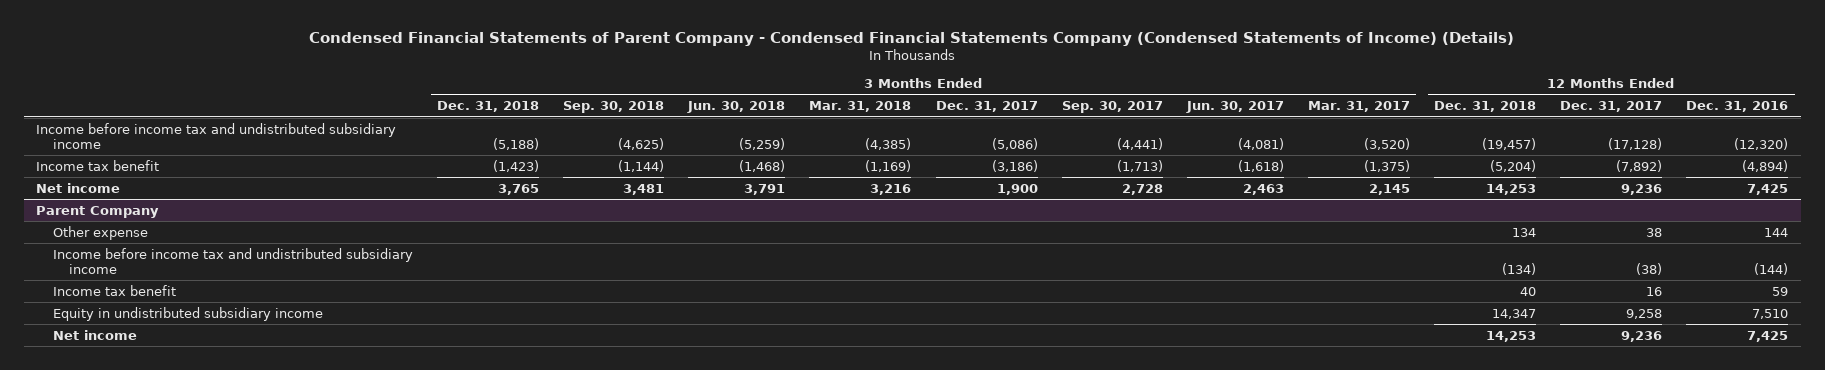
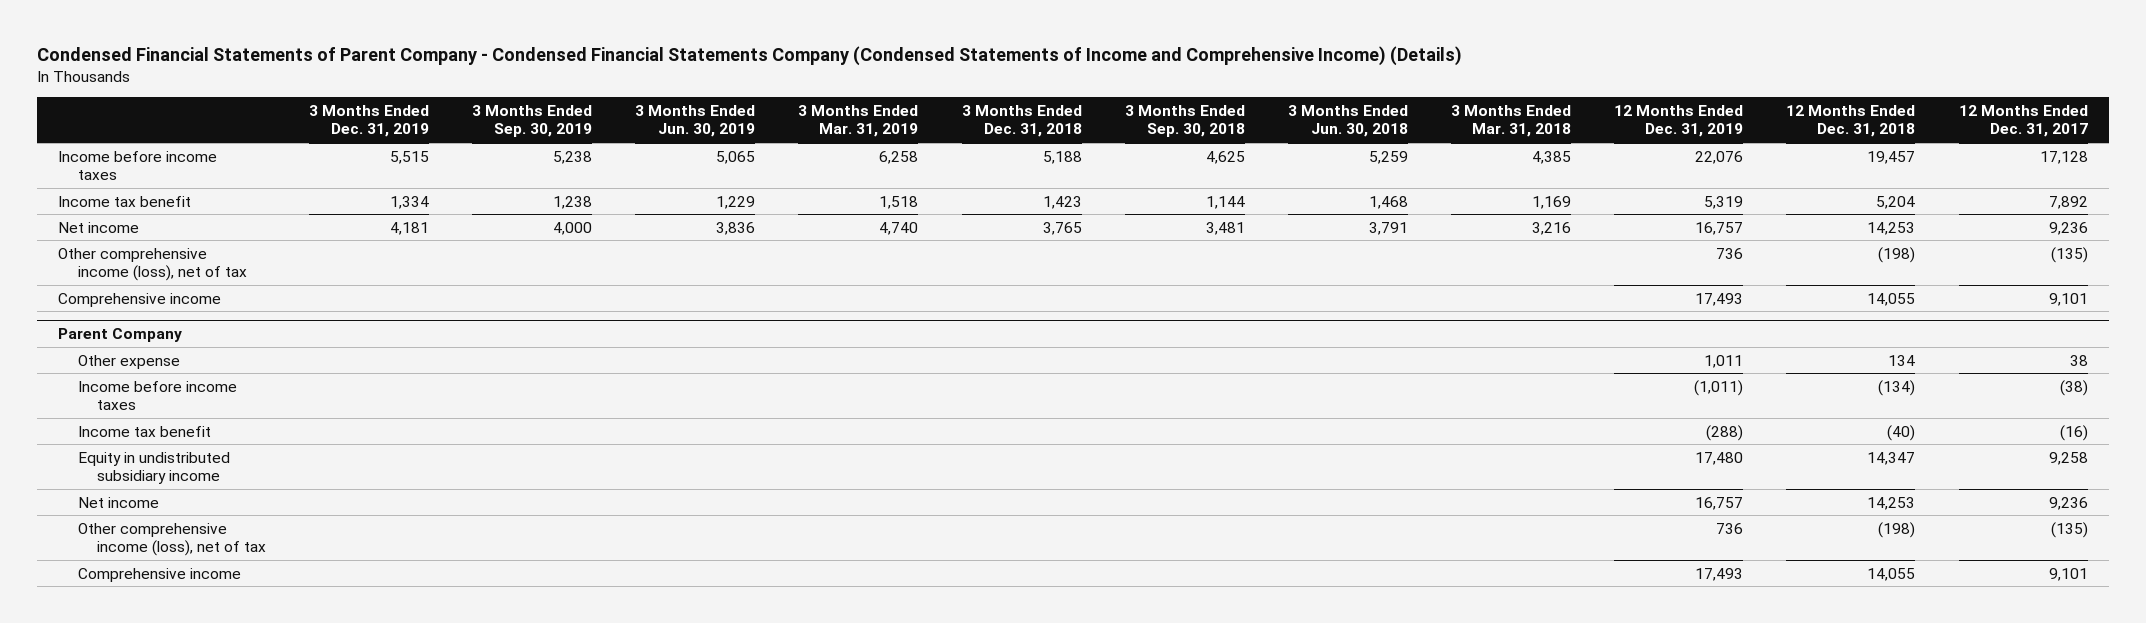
- Condensed Financial Statements of Parent Company - Condensed Financial Statements Company (Condensed Statements of Income) (Details)
+ Condensed Financial Statements of Parent Company - Condensed Financial Statements Company (Condensed Statements of Income and Comprehensive Income) (Details)
- | 3 Months Ended Dec. 31, 2018 | 3 Months Ended Sep. 30, 2018 | 3 Months Ended Jun. 30, 2018 | 3 Months Ended Mar. 31, 2018 | 3 Months Ended Dec. 31, 2017 | 3 Months Ended Sep. 30, 2017 | 3 Months Ended Jun. 30, 2017 | 3 Months Ended Mar. 31, 2017 | 12 Months Ended Dec. 31, 2018 | 12 Months Ended Dec. 31, 2017 | 12 Months Ended Dec. 31, 2016
+ | 3 Months Ended Dec. 31, 2019 | 3 Months Ended Sep. 30, 2019 | 3 Months Ended Jun. 30, 2019 | 3 Months Ended Mar. 31, 2019 | 3 Months Ended Dec. 31, 2018 | 3 Months Ended Sep. 30, 2018 | 3 Months Ended Jun. 30, 2018 | 3 Months Ended Mar. 31, 2018 | 12 Months Ended Dec. 31, 2019 | 12 Months Ended Dec. 31, 2018 | 12 Months Ended Dec. 31, 2017
- Income before income tax and undistributed subsidiary income | (5,188) | (4,625) | (5,259) | (4,385) | (5,086) | (4,441) | (4,081) | (3,520) | (19,457) | (17,128) | (12,320)
- Income tax benefit | (1,423) | (1,144) | (1,468) | (1,169) | (3,186) | (1,713) | (1,618) | (1,375) | (5,204) | (7,892) | (4,894)
+ Income before income taxes | 5,515 | 5,238 | 5,065 | 6,258 | 5,188 | 4,625 | 5,259 | 4,385 | 22,076 | 19,457 | 17,128
+ Income tax benefit | 1,334 | 1,238 | 1,229 | 1,518 | 1,423 | 1,144 | 1,468 | 1,169 | 5,319 | 5,204 | 7,892
+ Other comprehensive income (loss), net of tax | | | | | | | | | 736 | (198) | (135)
+ Comprehensive income | | | | | | | | | 17,493 | 14,055 | 9,101
@ Parent Company
- Income before income tax and undistributed subsidiary income | | | | | | | | | (134) | (38) | (144)
- Income tax benefit | | | | | | | | | 40 | 16 | 59
+ Income before income taxes | | | | | | | | | (1,011) | (134) | (38)
+ Income tax benefit | | | | | | | | | (288) | (40) | (16)
+ Other comprehensive income (loss), net of tax | | | | | | | | | 736 | (198) | (135)
+ Comprehensive income | | | | | | | | | 17,493 | 14,055 | 9,101

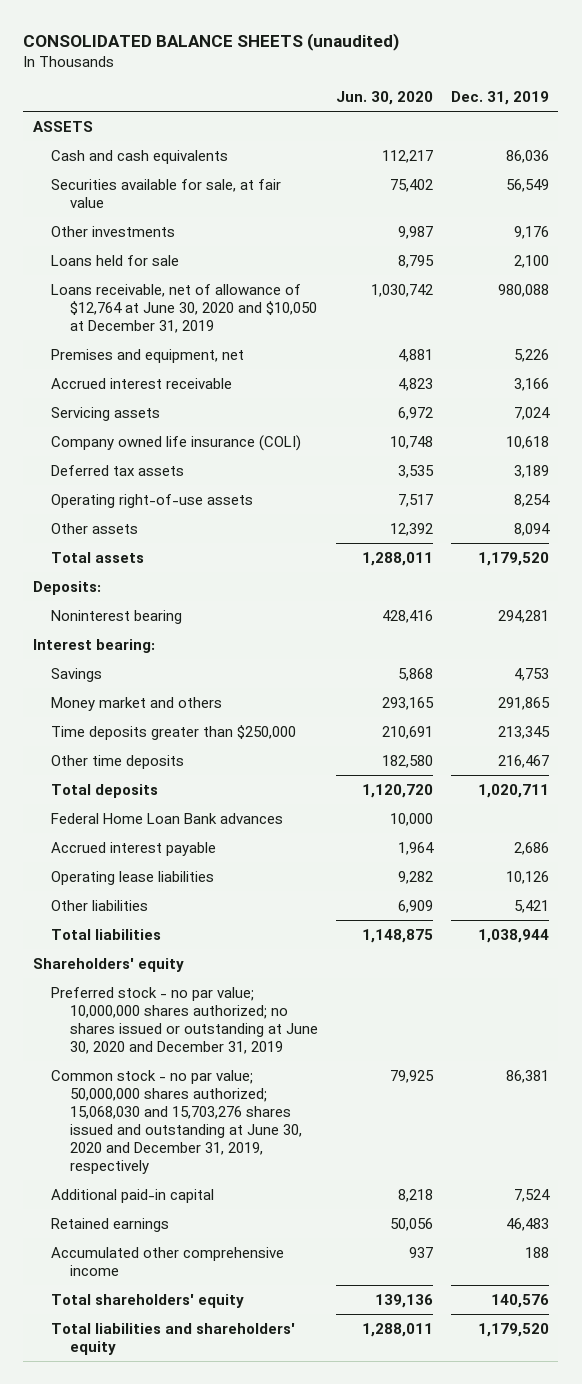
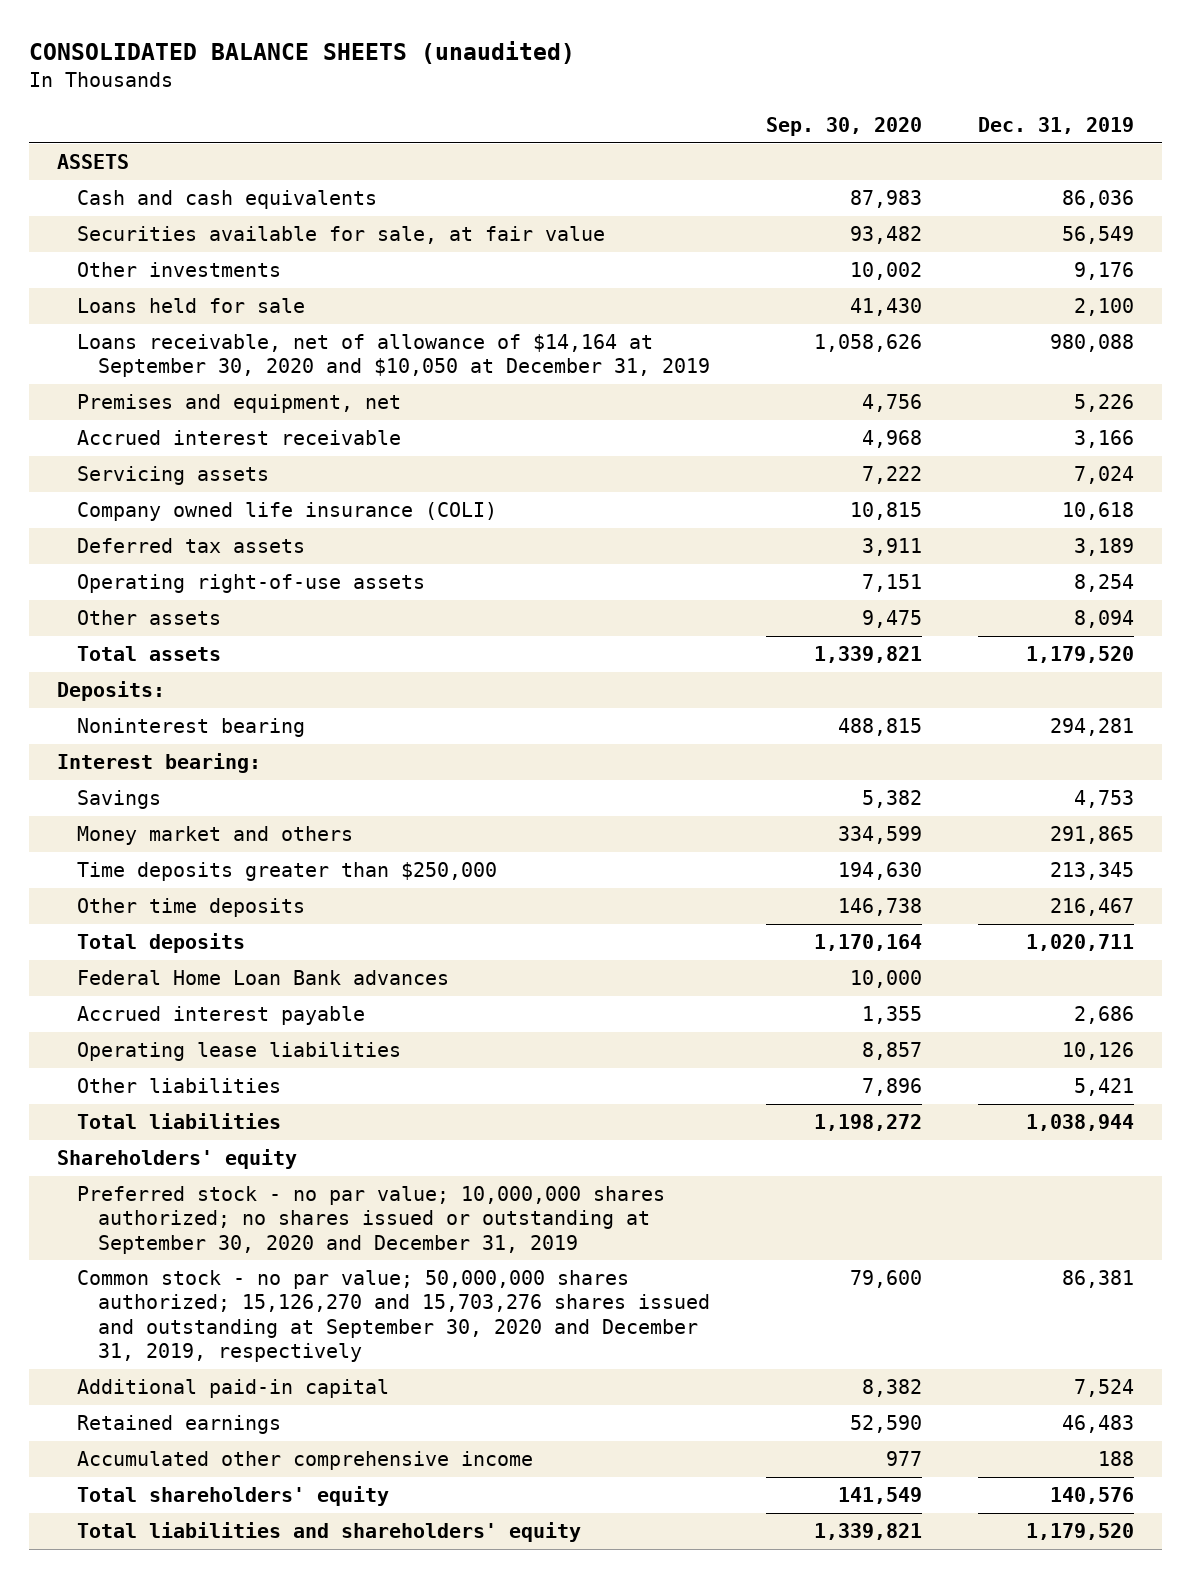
- | Jun. 30, 2020 | Dec. 31, 2019
+ | Sep. 30, 2020 | Dec. 31, 2019
- Loans receivable, net of allowance of $12,764 at June 30, 2020 and $10,050 at December 31, 2019 | 1,030,742 | 980,088
+ Loans receivable, net of allowance of $14,164 at September 30, 2020 and $10,050 at December 31, 2019 | 1,058,626 | 980,088
- Preferred stock - no par value; 10,000,000 shares authorized; no shares issued or outstanding at June 30, 2020 and December 31, 2019
- Common stock - no par value; 50,000,000 shares authorized; 15,068,030 and 15,703,276 shares issued and outstanding at June 30, 2020 and December 31, 2019, respectively | 79,925 | 86,381
+ Preferred stock - no par value; 10,000,000 shares authorized; no shares issued or outstanding at September 30, 2020 and December 31, 2019
+ Common stock - no par value; 50,000,000 shares authorized; 15,126,270 and 15,703,276 shares issued and outstanding at September 30, 2020 and December 31, 2019, respectively | 79,600 | 86,381

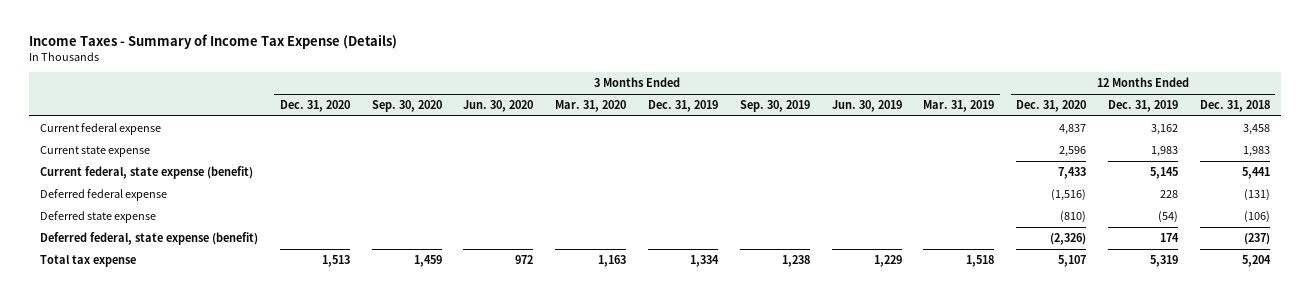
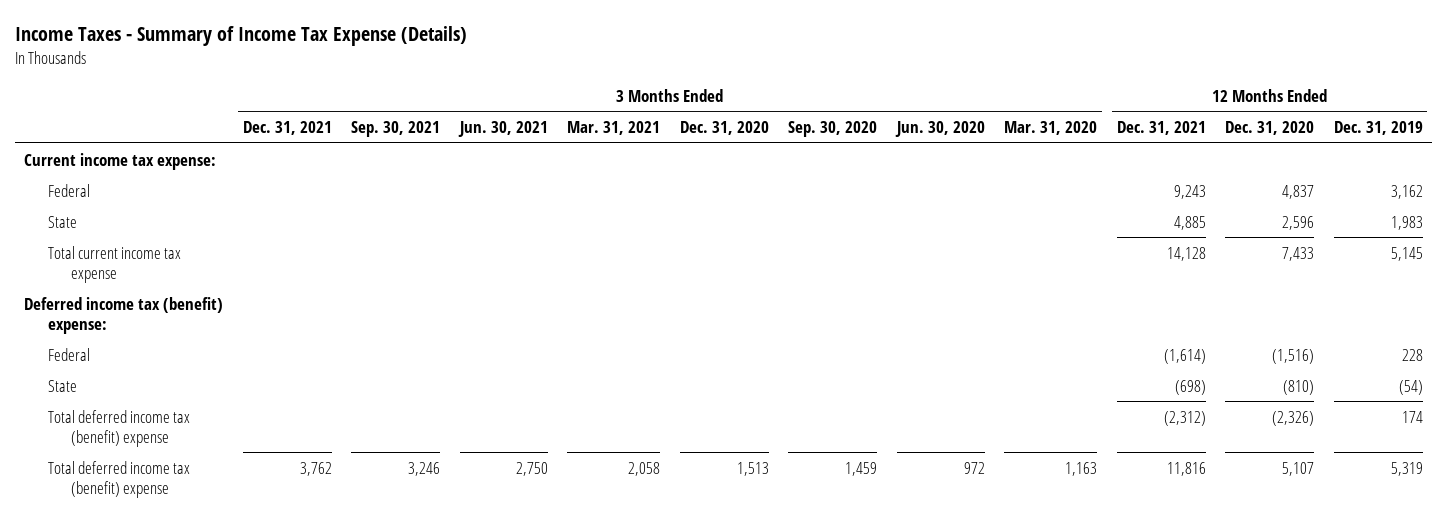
- | 3 Months Ended Dec. 31, 2020 | 3 Months Ended Sep. 30, 2020 | 3 Months Ended Jun. 30, 2020 | 3 Months Ended Mar. 31, 2020 | 3 Months Ended Dec. 31, 2019 | 3 Months Ended Sep. 30, 2019 | 3 Months Ended Jun. 30, 2019 | 3 Months Ended Mar. 31, 2019 | 12 Months Ended Dec. 31, 2020 | 12 Months Ended Dec. 31, 2019 | 12 Months Ended Dec. 31, 2018
+ | 3 Months Ended Dec. 31, 2021 | 3 Months Ended Sep. 30, 2021 | 3 Months Ended Jun. 30, 2021 | 3 Months Ended Mar. 31, 2021 | 3 Months Ended Dec. 31, 2020 | 3 Months Ended Sep. 30, 2020 | 3 Months Ended Jun. 30, 2020 | 3 Months Ended Mar. 31, 2020 | 12 Months Ended Dec. 31, 2021 | 12 Months Ended Dec. 31, 2020 | 12 Months Ended Dec. 31, 2019
- Current federal expense | | | | | | | | | 4,837 | 3,162 | 3,458
- Current state expense | | | | | | | | | 2,596 | 1,983 | 1,983
- Current federal, state expense (benefit) | | | | | | | | | 7,433 | 5,145 | 5,441
- Deferred federal expense | | | | | | | | | (1,516) | 228 | (131)
- Deferred state expense | | | | | | | | | (810) | (54) | (106)
- Deferred federal, state expense (benefit) | | | | | | | | | (2,326) | 174 | (237)
- Total tax expense | 1,513 | 1,459 | 972 | 1,163 | 1,334 | 1,238 | 1,229 | 1,518 | 5,107 | 5,319 | 5,204
+ Current income tax expense:
+ Federal | | | | | | | | | 9,243 | 4,837 | 3,162
+ State | | | | | | | | | 4,885 | 2,596 | 1,983
+ Total current income tax expense | | | | | | | | | 14,128 | 7,433 | 5,145
+ Deferred income tax (benefit) expense:
+ Federal | | | | | | | | | (1,614) | (1,516) | 228
+ State | | | | | | | | | (698) | (810) | (54)
+ Total deferred income tax (benefit) expense | | | | | | | | | (2,312) | (2,326) | 174
+ Total deferred income tax (benefit) expense | 3,762 | 3,246 | 2,750 | 2,058 | 1,513 | 1,459 | 972 | 1,163 | 11,816 | 5,107 | 5,319

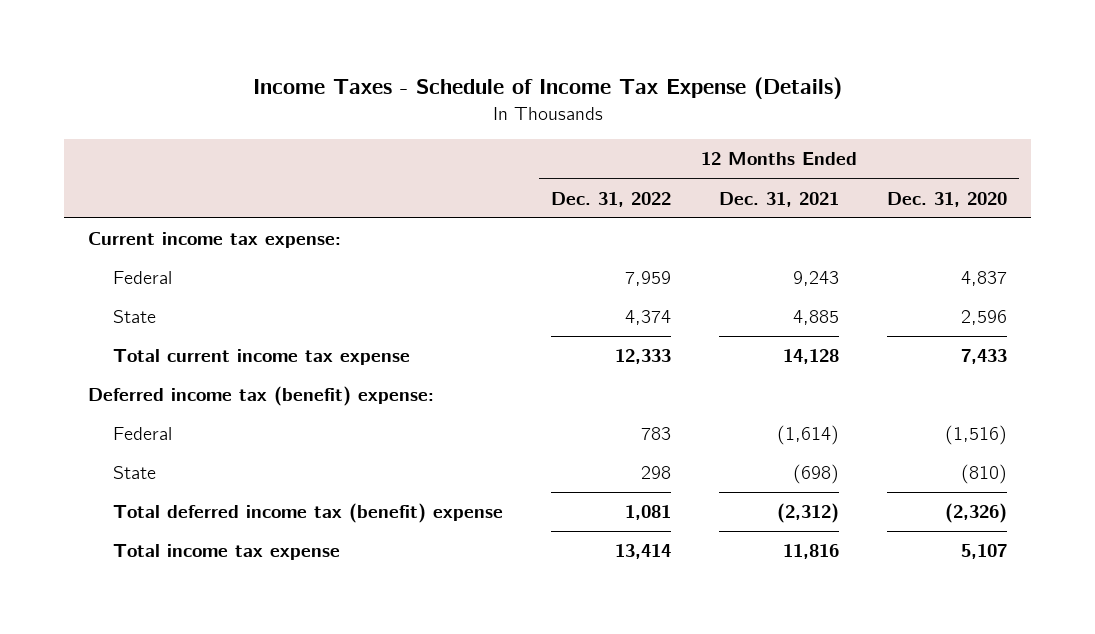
- Income Taxes - Summary of Income Tax Expense (Details)
+ Income Taxes - Schedule of Income Tax Expense (Details)
- | 3 Months Ended Dec. 31, 2021 | 3 Months Ended Sep. 30, 2021 | 3 Months Ended Jun. 30, 2021 | 3 Months Ended Mar. 31, 2021 | 3 Months Ended Dec. 31, 2020 | 3 Months Ended Sep. 30, 2020 | 3 Months Ended Jun. 30, 2020 | 3 Months Ended Mar. 31, 2020 | 12 Months Ended Dec. 31, 2021 | 12 Months Ended Dec. 31, 2020 | 12 Months Ended Dec. 31, 2019
+ | 12 Months Ended Dec. 31, 2022 | 12 Months Ended Dec. 31, 2021 | 12 Months Ended Dec. 31, 2020
- Total deferred income tax (benefit) expense | 3,762 | 3,246 | 2,750 | 2,058 | 1,513 | 1,459 | 972 | 1,163 | 11,816 | 5,107 | 5,319
+ Total income tax expense | 13,414 | 11,816 | 5,107

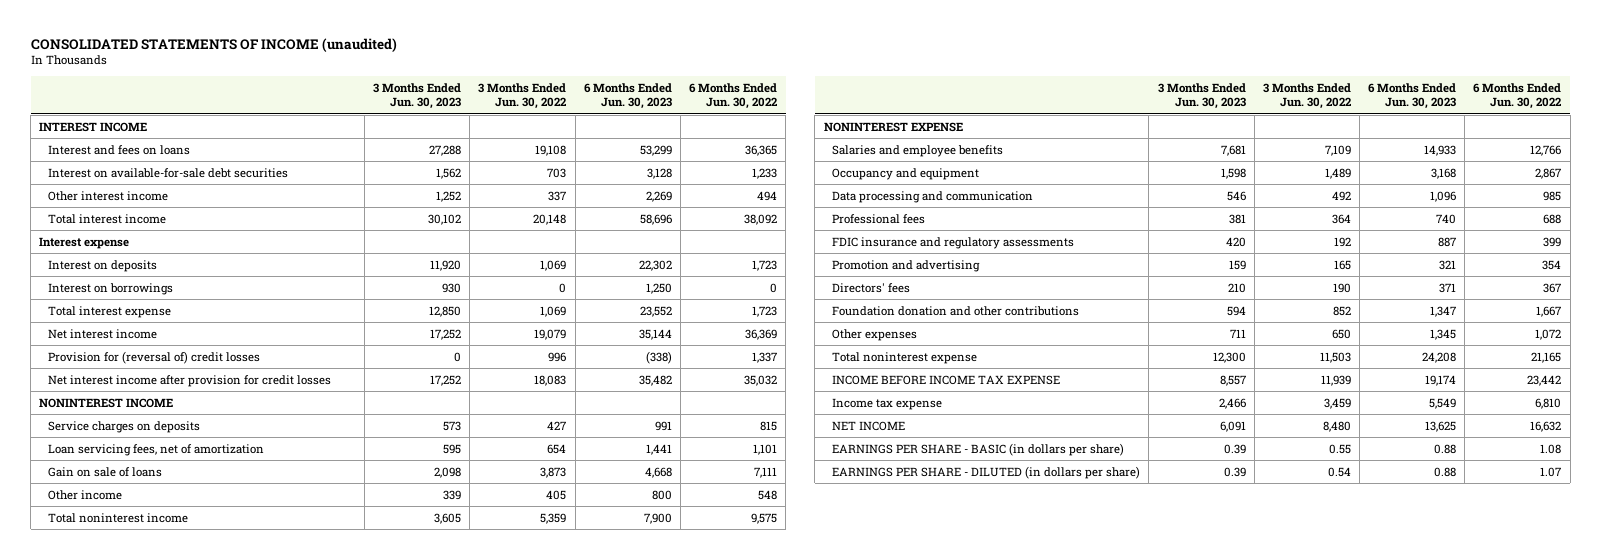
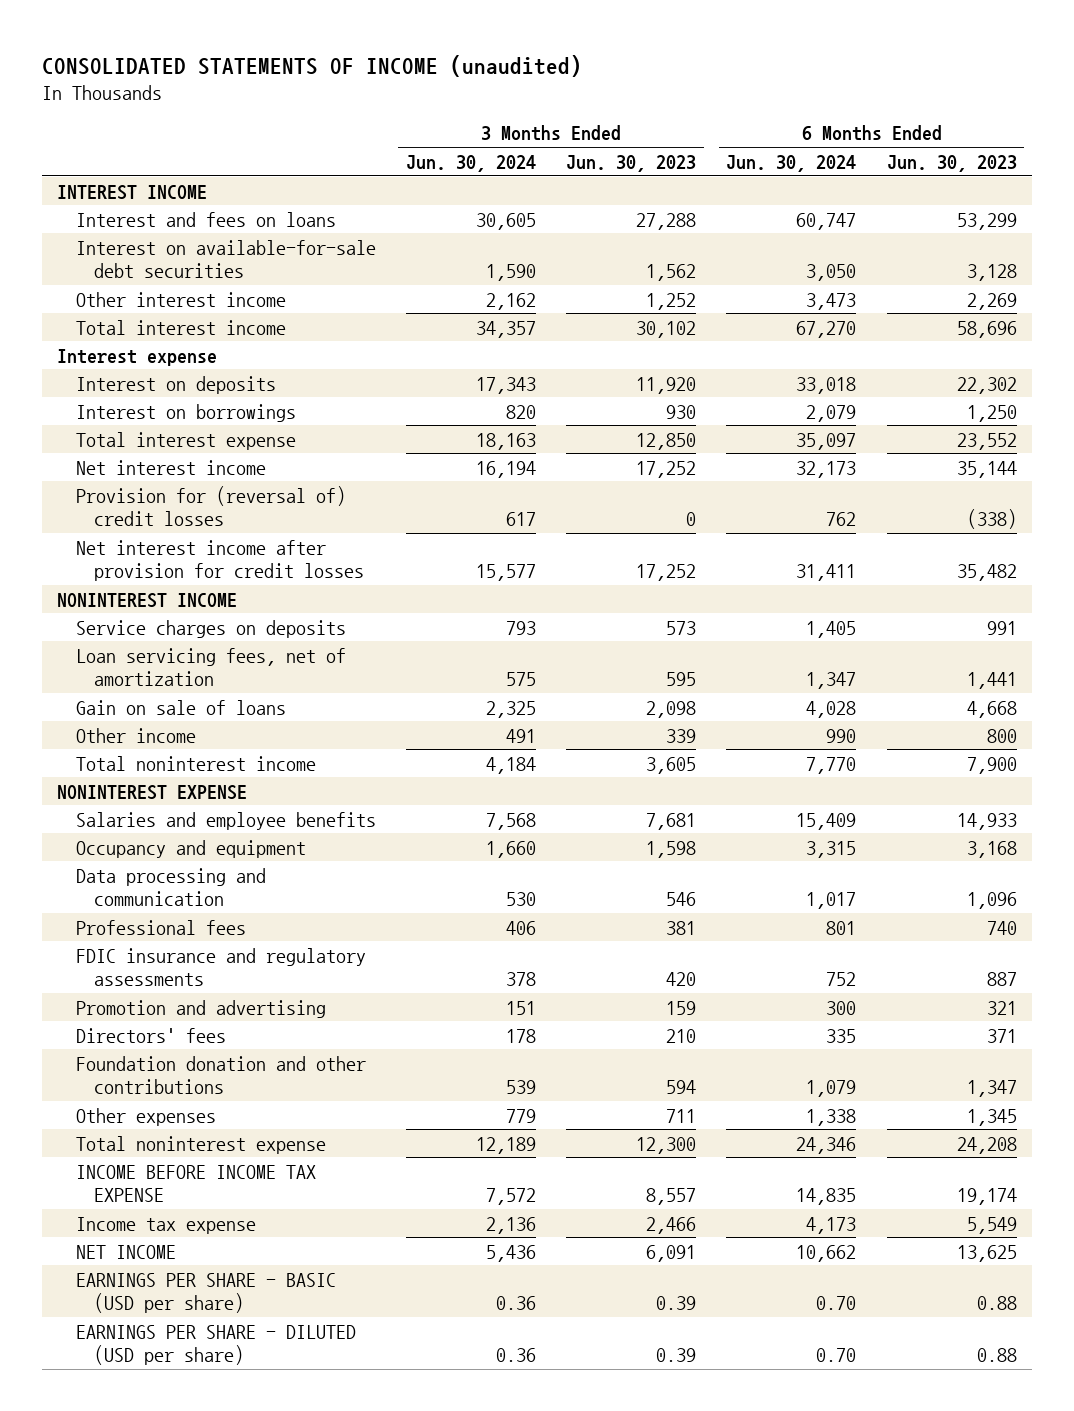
- | 3 Months Ended Jun. 30, 2023 | 3 Months Ended Jun. 30, 2022 | 6 Months Ended Jun. 30, 2023 | 6 Months Ended Jun. 30, 2022
+ | 3 Months Ended Jun. 30, 2024 | 3 Months Ended Jun. 30, 2023 | 6 Months Ended Jun. 30, 2024 | 6 Months Ended Jun. 30, 2023
- EARNINGS PER SHARE - BASIC (in dollars per share) | 0.39 | 0.55 | 0.88 | 1.08
- EARNINGS PER SHARE - DILUTED (in dollars per share) | 0.39 | 0.54 | 0.88 | 1.07
+ EARNINGS PER SHARE - BASIC (USD per share) | 0.36 | 0.39 | 0.70 | 0.88
+ EARNINGS PER SHARE - DILUTED (USD per share) | 0.36 | 0.39 | 0.70 | 0.88

